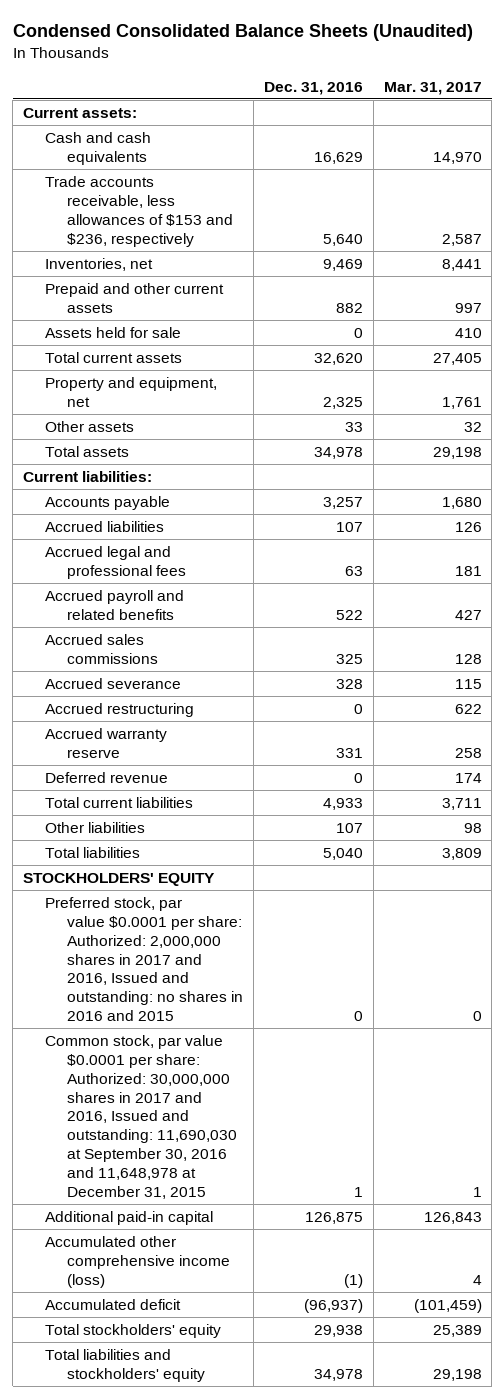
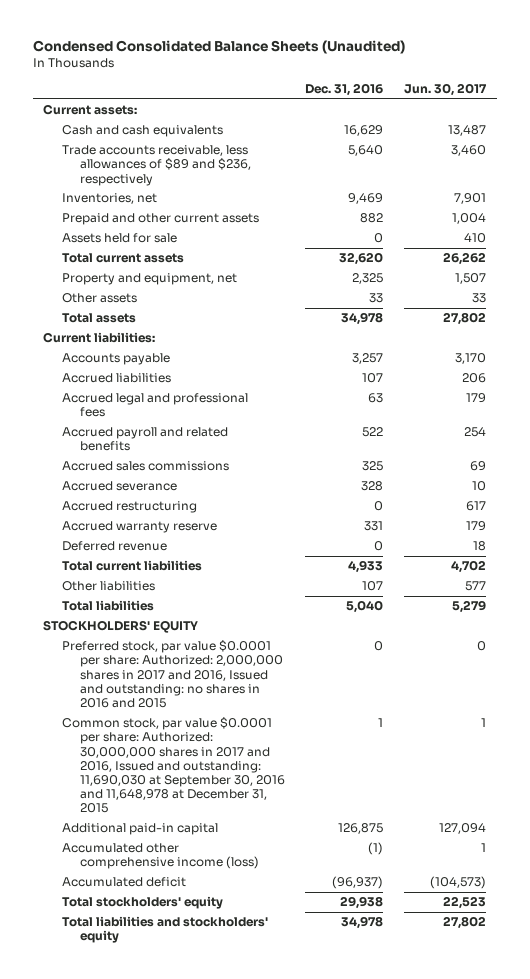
- | Dec. 31, 2016 | Mar. 31, 2017
+ | Dec. 31, 2016 | Jun. 30, 2017
- Trade accounts receivable, less allowances of $153 and $236, respectively | 5,640 | 2,587
+ Trade accounts receivable, less allowances of $89 and $236, respectively | 5,640 | 3,460

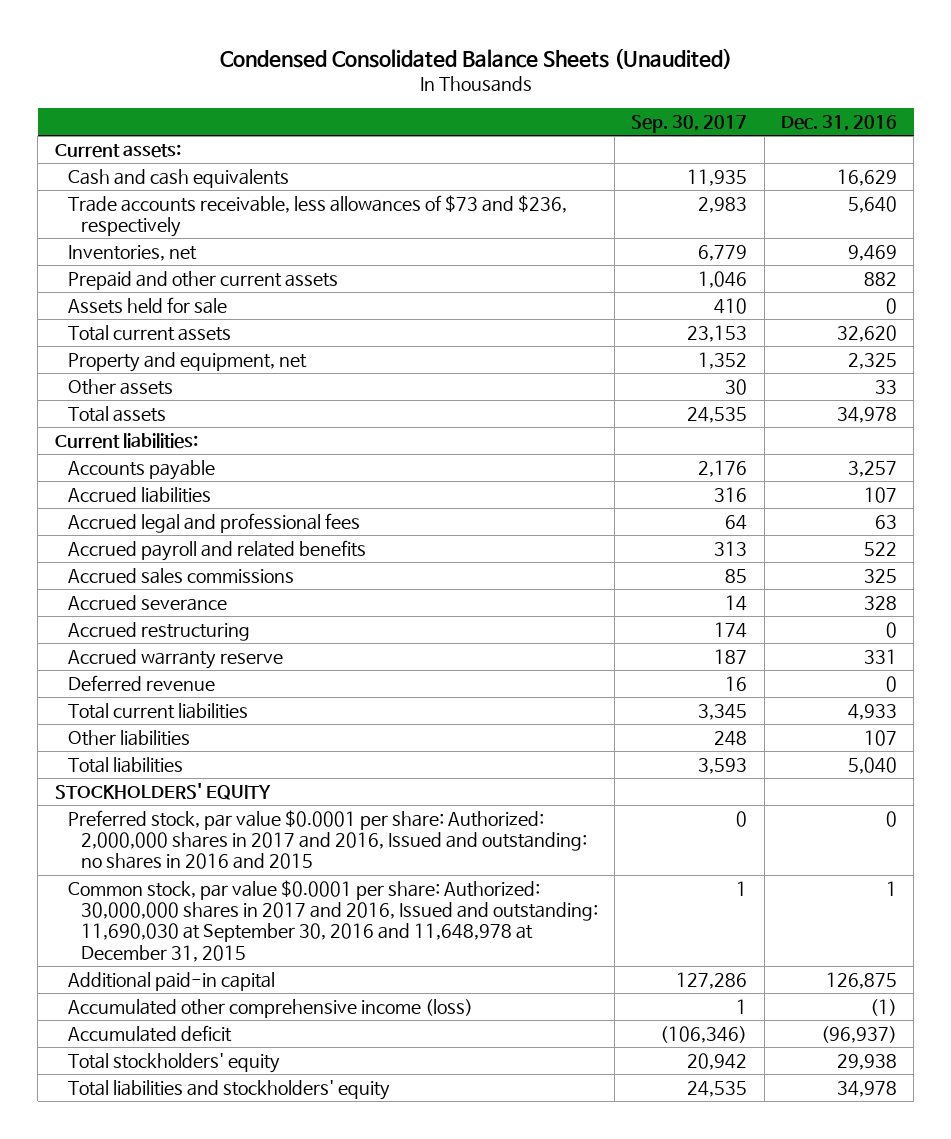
- | Dec. 31, 2016 | Jun. 30, 2017
+ | Sep. 30, 2017 | Dec. 31, 2016
- Trade accounts receivable, less allowances of $89 and $236, respectively | 5,640 | 3,460
+ Trade accounts receivable, less allowances of $73 and $236, respectively | 2,983 | 5,640

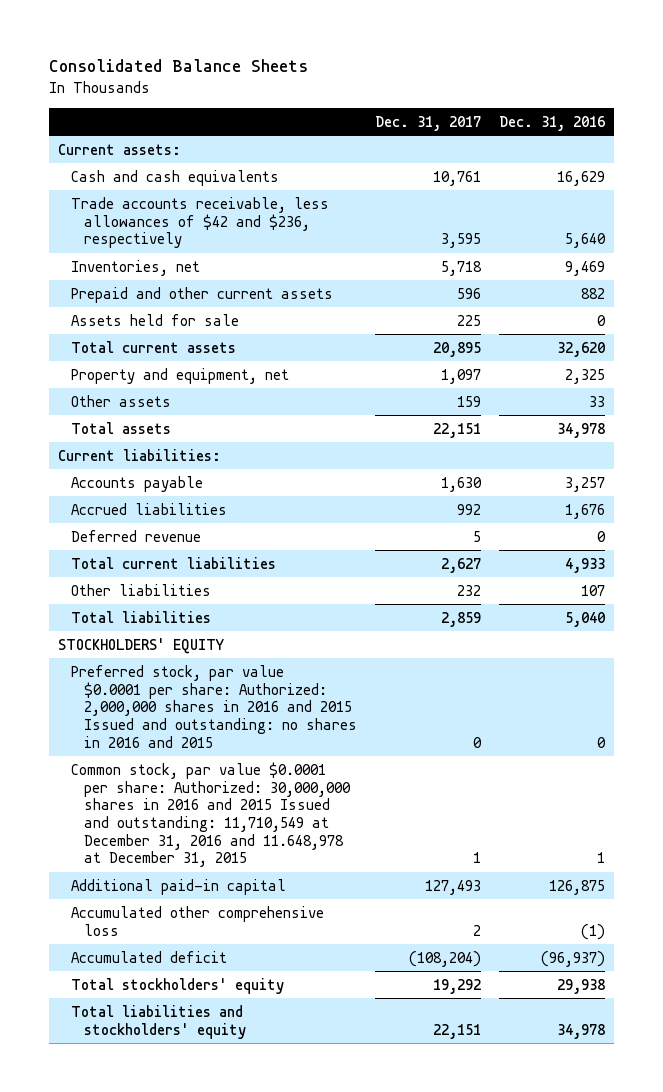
- Condensed Consolidated Balance Sheets (Unaudited)
+ Consolidated Balance Sheets
- | Sep. 30, 2017 | Dec. 31, 2016
+ | Dec. 31, 2017 | Dec. 31, 2016
- Trade accounts receivable, less allowances of $73 and $236, respectively | 2,983 | 5,640
+ Trade accounts receivable, less allowances of $42 and $236, respectively | 3,595 | 5,640
- Accrued liabilities | 316 | 107
- Accrued legal and professional fees | 64 | 63
- Accrued payroll and related benefits | 313 | 522
- Accrued sales commissions | 85 | 325
- Accrued severance | 14 | 328
- Accrued restructuring | 174 | 0
- Accrued warranty reserve | 187 | 331
+ Accrued liabilities | 992 | 1,676
- Preferred stock, par value $0.0001 per share: Authorized: 2,000,000 shares in 2017 and 2016, Issued and outstanding: no shares in 2016 and 2015 | 0 | 0
- Common stock, par value $0.0001 per share: Authorized: 30,000,000 shares in 2017 and 2016, Issued and outstanding: 11,690,030 at September 30, 2016 and 11,648,978 at December 31, 2015 | 1 | 1
+ Preferred stock, par value $0.0001 per share: Authorized: 2,000,000 shares in 2016 and 2015 Issued and outstanding: no shares in 2016 and 2015 | 0 | 0
+ Common stock, par value $0.0001 per share: Authorized: 30,000,000 shares in 2016 and 2015 Issued and outstanding: 11,710,549 at December 31, 2016 and 11.648,978 at December 31, 2015 | 1 | 1
- Accumulated other comprehensive income (loss) | 1 | (1)
+ Accumulated other comprehensive loss | 2 | (1)

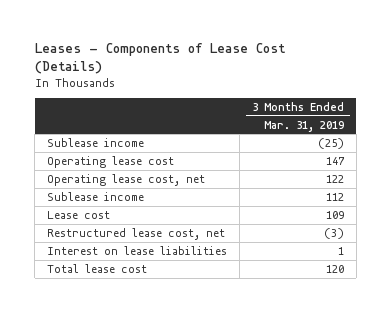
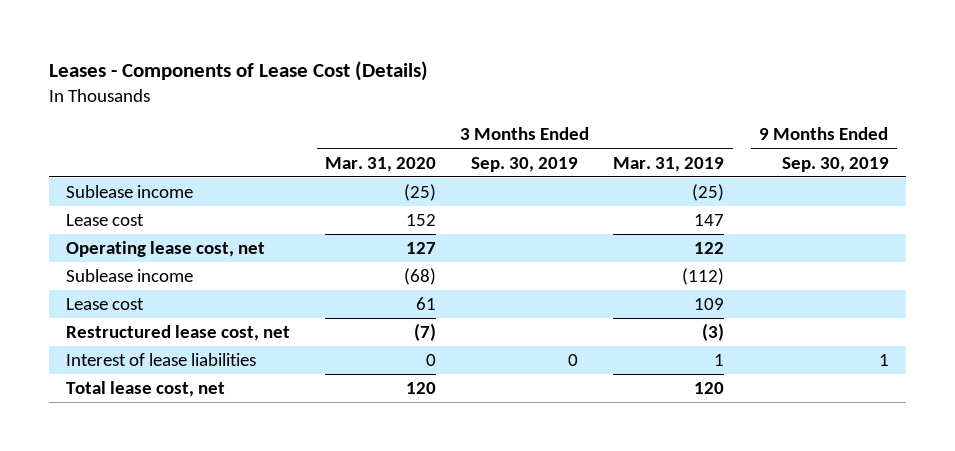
- | 3 Months Ended Mar. 31, 2019
+ | 3 Months Ended Mar. 31, 2020 | 3 Months Ended Sep. 30, 2019 | 3 Months Ended Mar. 31, 2019 | 9 Months Ended Sep. 30, 2019
- Operating lease cost | 147
+ Lease cost | 152 | | 147 |
- Sublease income | 112
+ Sublease income | (68) | | (112) |
- Interest on lease liabilities | 1
- Total lease cost | 120
+ Interest of lease liabilities | 0 | 0 | 1 | 1
+ Total lease cost, net | 120 | | 120 |

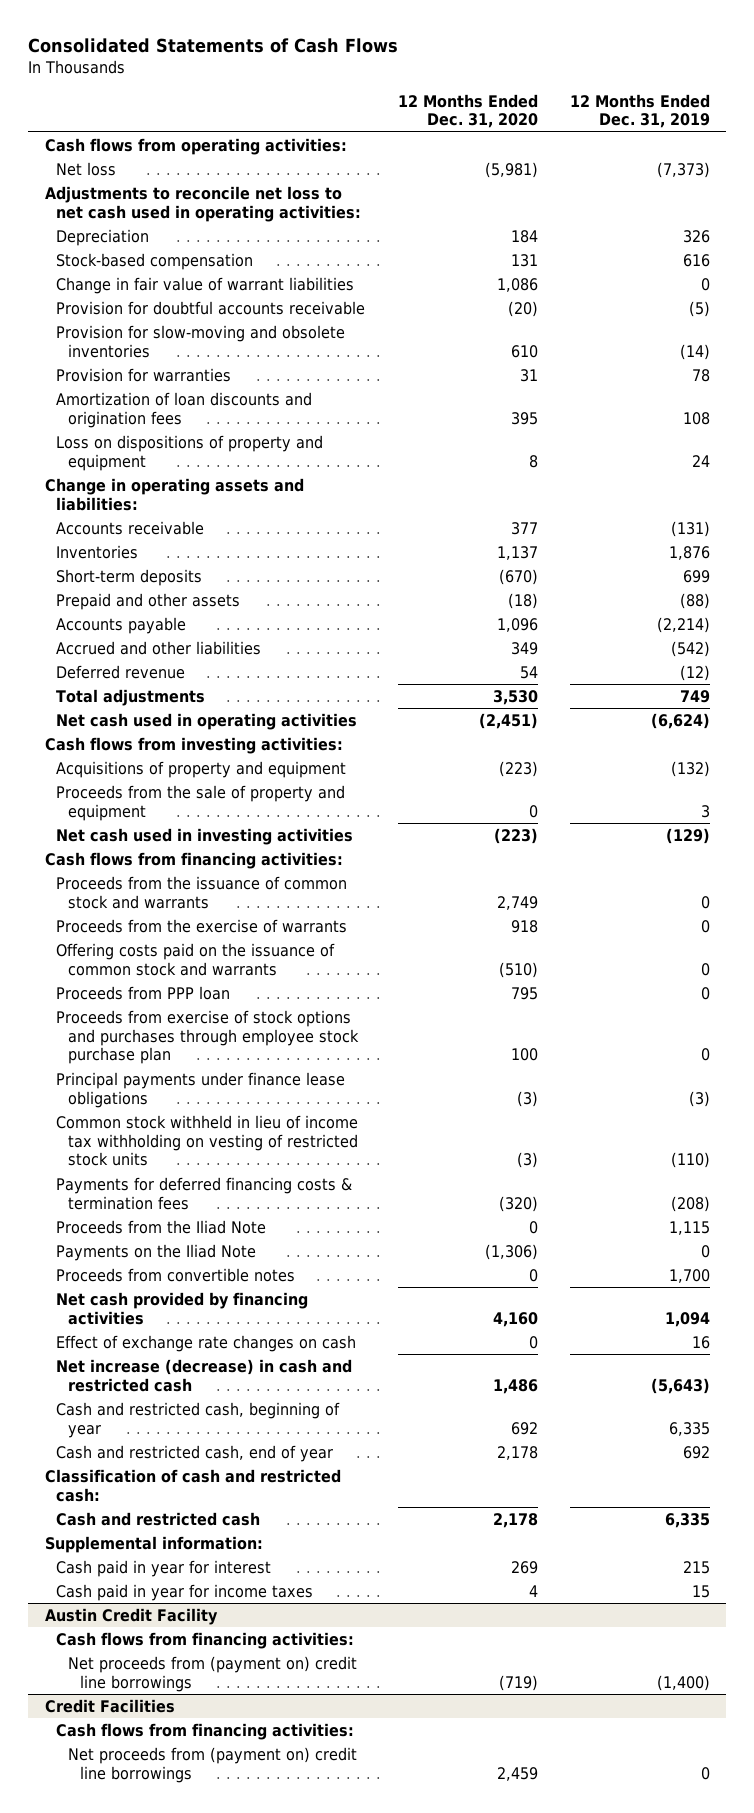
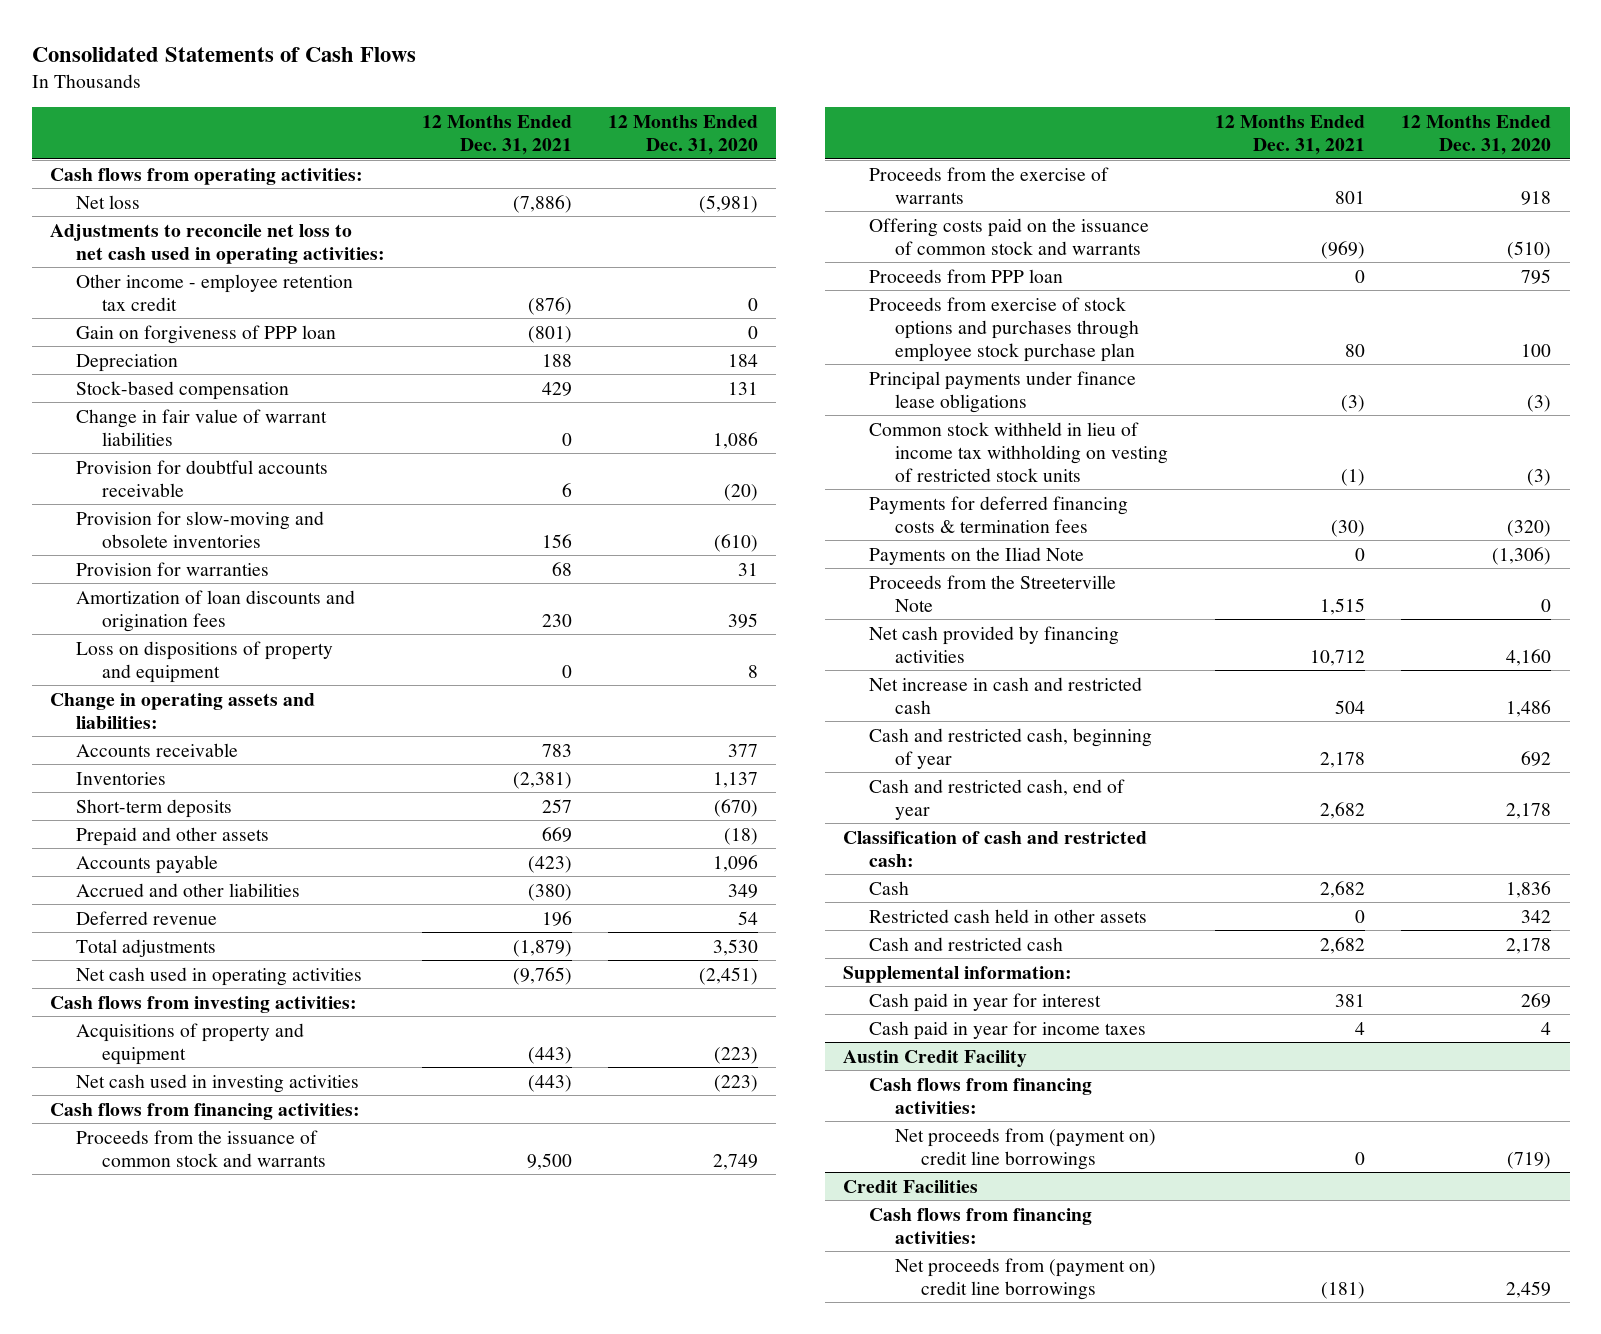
- | 12 Months Ended Dec. 31, 2020 | 12 Months Ended Dec. 31, 2019
+ | 12 Months Ended Dec. 31, 2021 | 12 Months Ended Dec. 31, 2020
+ Other income - employee retention tax credit | (876) | 0
+ Gain on forgiveness of PPP loan | (801) | 0
- Provision for slow-moving and obsolete inventories | 610 | (14)
+ Provision for slow-moving and obsolete inventories | 156 | (610)
- Proceeds from the sale of property and equipment | 0 | 3
- Proceeds from the Iliad Note | 0 | 1,115
- Proceeds from convertible notes | 0 | 1,700
+ Proceeds from the Streeterville Note | 1,515 | 0
- Effect of exchange rate changes on cash | 0 | 16
- Net increase (decrease) in cash and restricted cash | 1,486 | (5,643)
+ Net increase in cash and restricted cash | 504 | 1,486
+ Cash | 2,682 | 1,836
+ Restricted cash held in other assets | 0 | 342

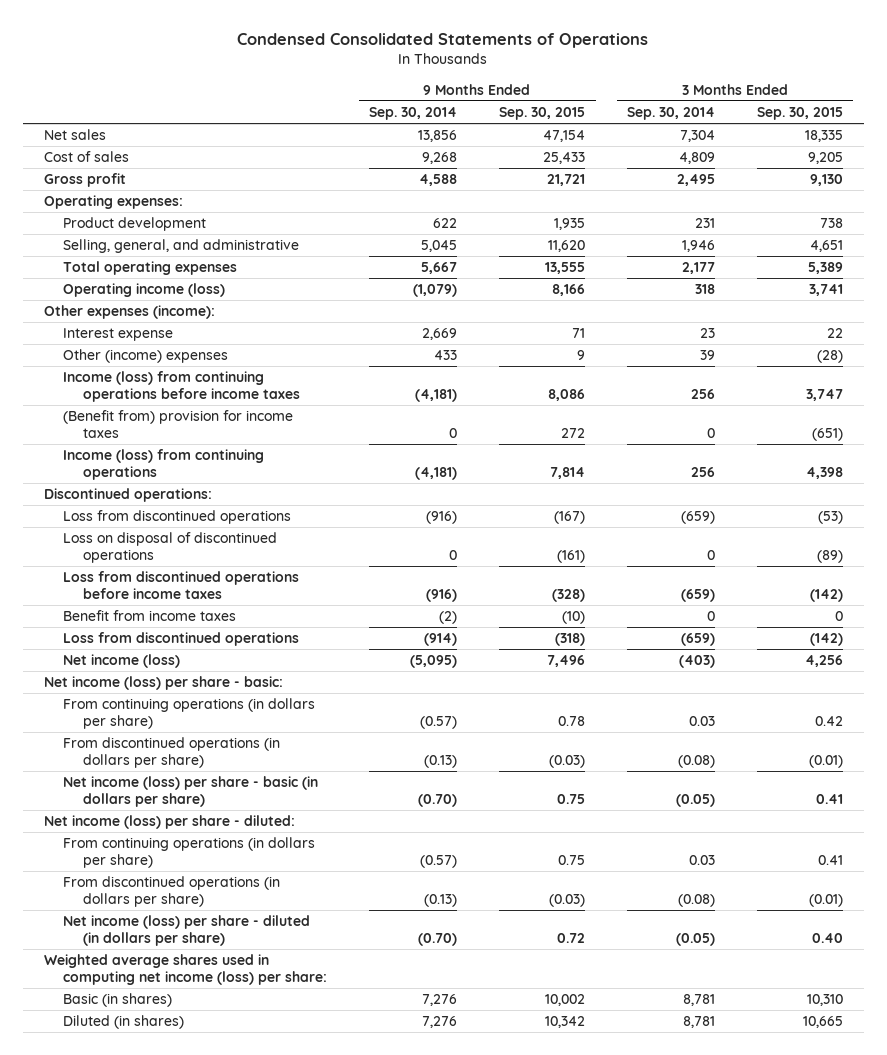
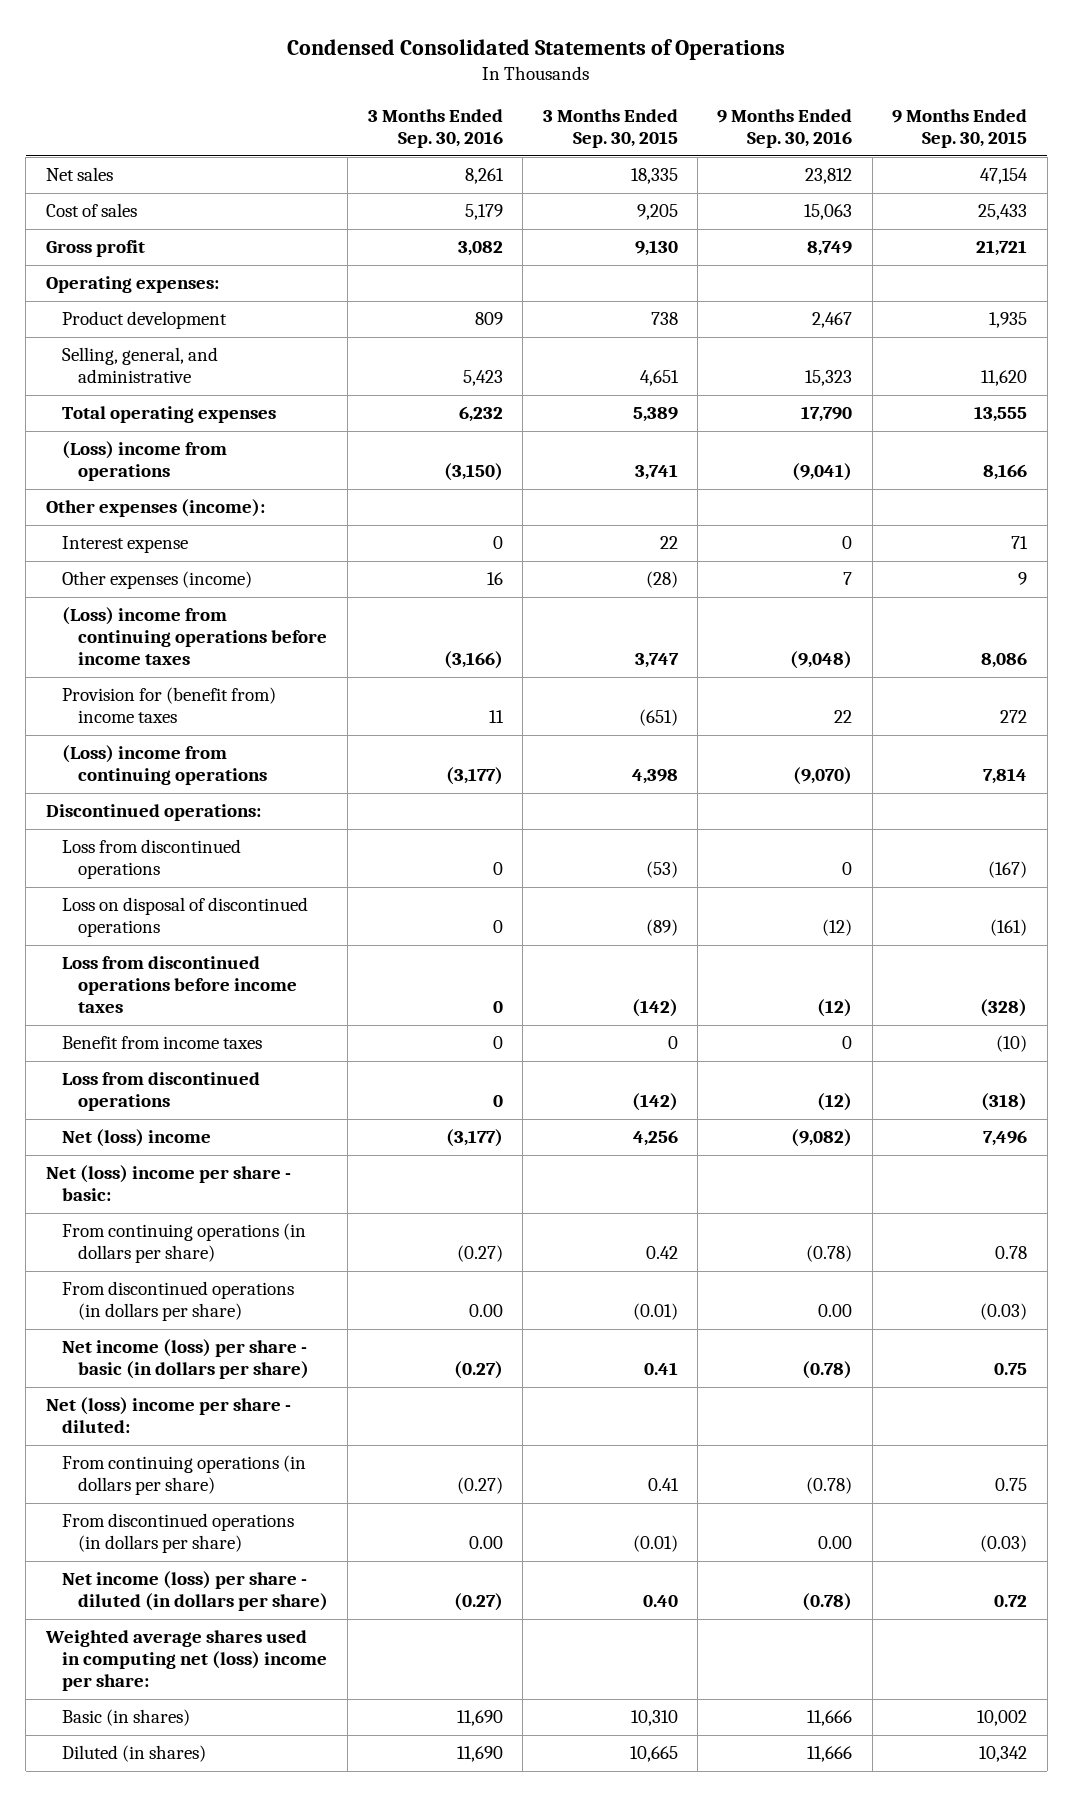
- | 9 Months Ended Sep. 30, 2014 | 9 Months Ended Sep. 30, 2015 | 3 Months Ended Sep. 30, 2014 | 3 Months Ended Sep. 30, 2015
+ | 3 Months Ended Sep. 30, 2016 | 3 Months Ended Sep. 30, 2015 | 9 Months Ended Sep. 30, 2016 | 9 Months Ended Sep. 30, 2015
- Operating income (loss) | (1,079) | 8,166 | 318 | 3,741
+ (Loss) income from operations | (3,150) | 3,741 | (9,041) | 8,166
- Other (income) expenses | 433 | 9 | 39 | (28)
- Income (loss) from continuing operations before income taxes | (4,181) | 8,086 | 256 | 3,747
- (Benefit from) provision for income taxes | 0 | 272 | 0 | (651)
- Income (loss) from continuing operations | (4,181) | 7,814 | 256 | 4,398
+ Other expenses (income) | 16 | (28) | 7 | 9
+ (Loss) income from continuing operations before income taxes | (3,166) | 3,747 | (9,048) | 8,086
+ Provision for (benefit from) income taxes | 11 | (651) | 22 | 272
+ (Loss) income from continuing operations | (3,177) | 4,398 | (9,070) | 7,814
- Net income (loss) | (5,095) | 7,496 | (403) | 4,256
- Net income (loss) per share - basic:
+ Net (loss) income | (3,177) | 4,256 | (9,082) | 7,496
+ Net (loss) income per share - basic:
- Net income (loss) per share - diluted:
+ Net (loss) income per share - diluted:
- Weighted average shares used in computing net income (loss) per share:
+ Weighted average shares used in computing net (loss) income per share:

